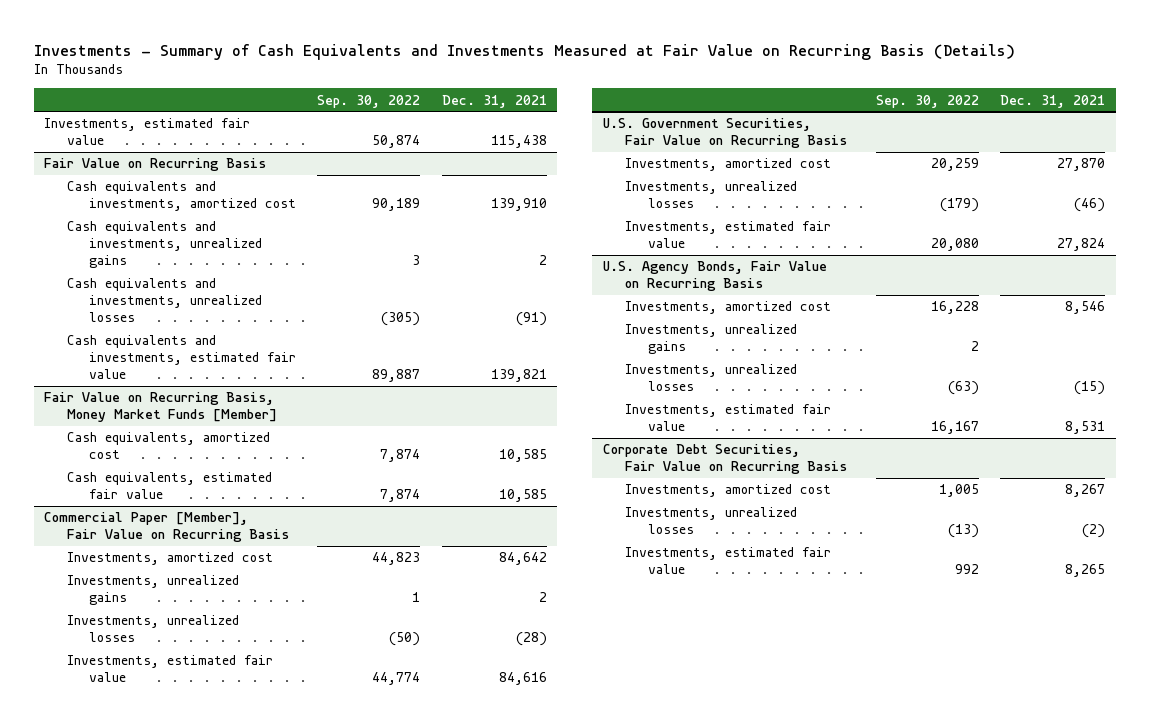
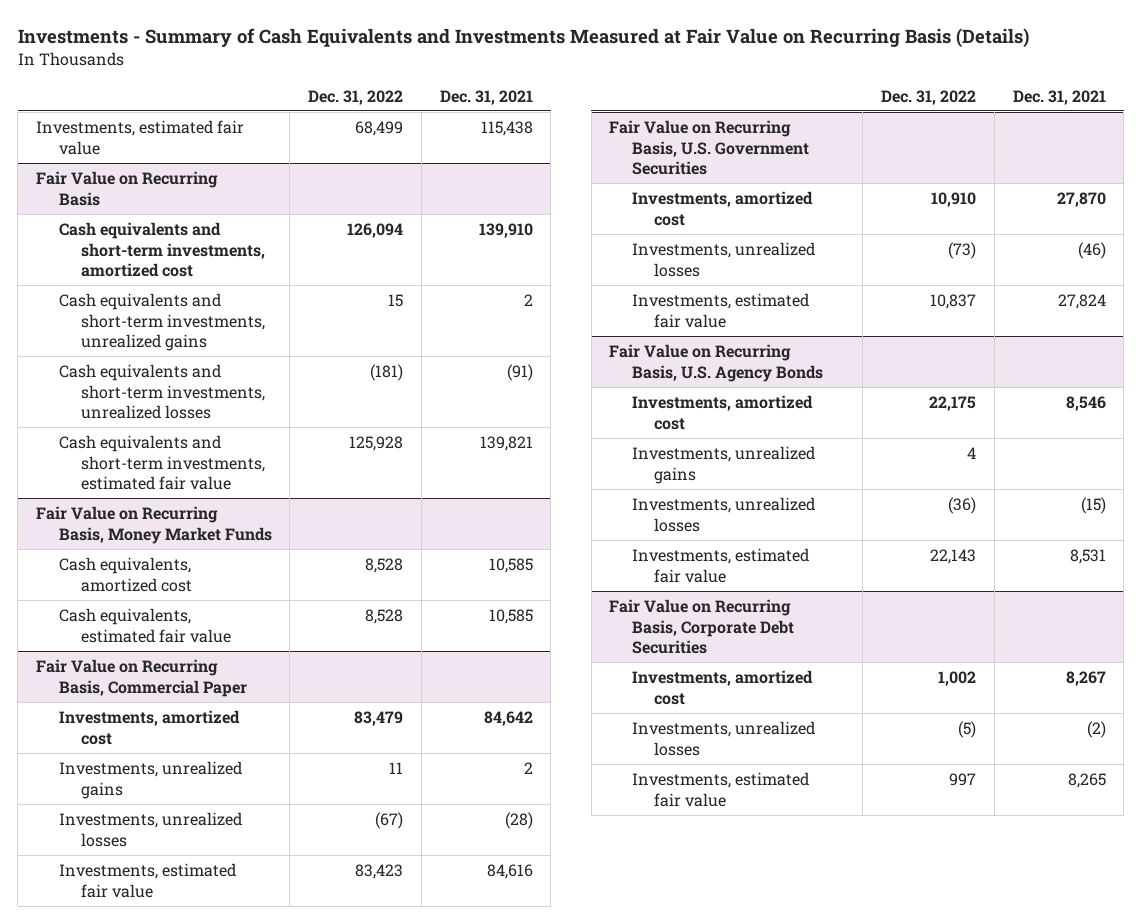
- | Sep. 30, 2022 | Dec. 31, 2021
+ | Dec. 31, 2022 | Dec. 31, 2021
@ Fair Value on Recurring Basis
- Cash equivalents and investments, amortized cost | 90,189 | 139,910
- Cash equivalents and investments, unrealized gains | 3 | 2
- Cash equivalents and investments, unrealized losses | (305) | (91)
- Cash equivalents and investments, estimated fair value | 89,887 | 139,821
- Fair Value on Recurring Basis, Money Market Funds [Member]
@ Fair Value on Recurring Basis
+ Cash equivalents and short-term investments, amortized cost | 126,094 | 139,910
+ Cash equivalents and short-term investments, unrealized gains | 15 | 2
+ Cash equivalents and short-term investments, unrealized losses | (181) | (91)
+ Cash equivalents and short-term investments, estimated fair value | 125,928 | 139,821
+ Fair Value on Recurring Basis, Money Market Funds
- Commercial Paper [Member], Fair Value on Recurring Basis
+ Fair Value on Recurring Basis, Commercial Paper
- U.S. Government Securities, Fair Value on Recurring Basis
+ Fair Value on Recurring Basis, U.S. Government Securities
- U.S. Agency Bonds, Fair Value on Recurring Basis
+ Fair Value on Recurring Basis, U.S. Agency Bonds
- Corporate Debt Securities, Fair Value on Recurring Basis
+ Fair Value on Recurring Basis, Corporate Debt Securities

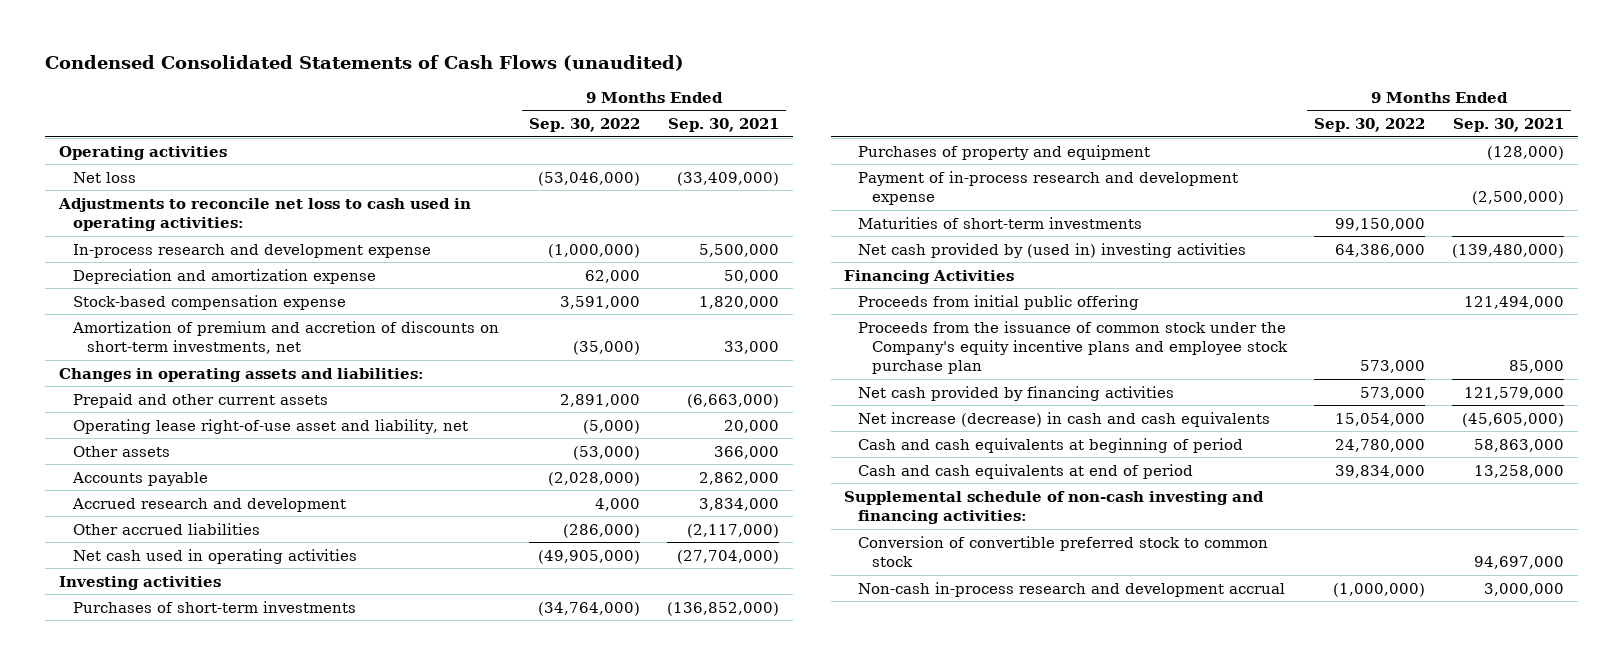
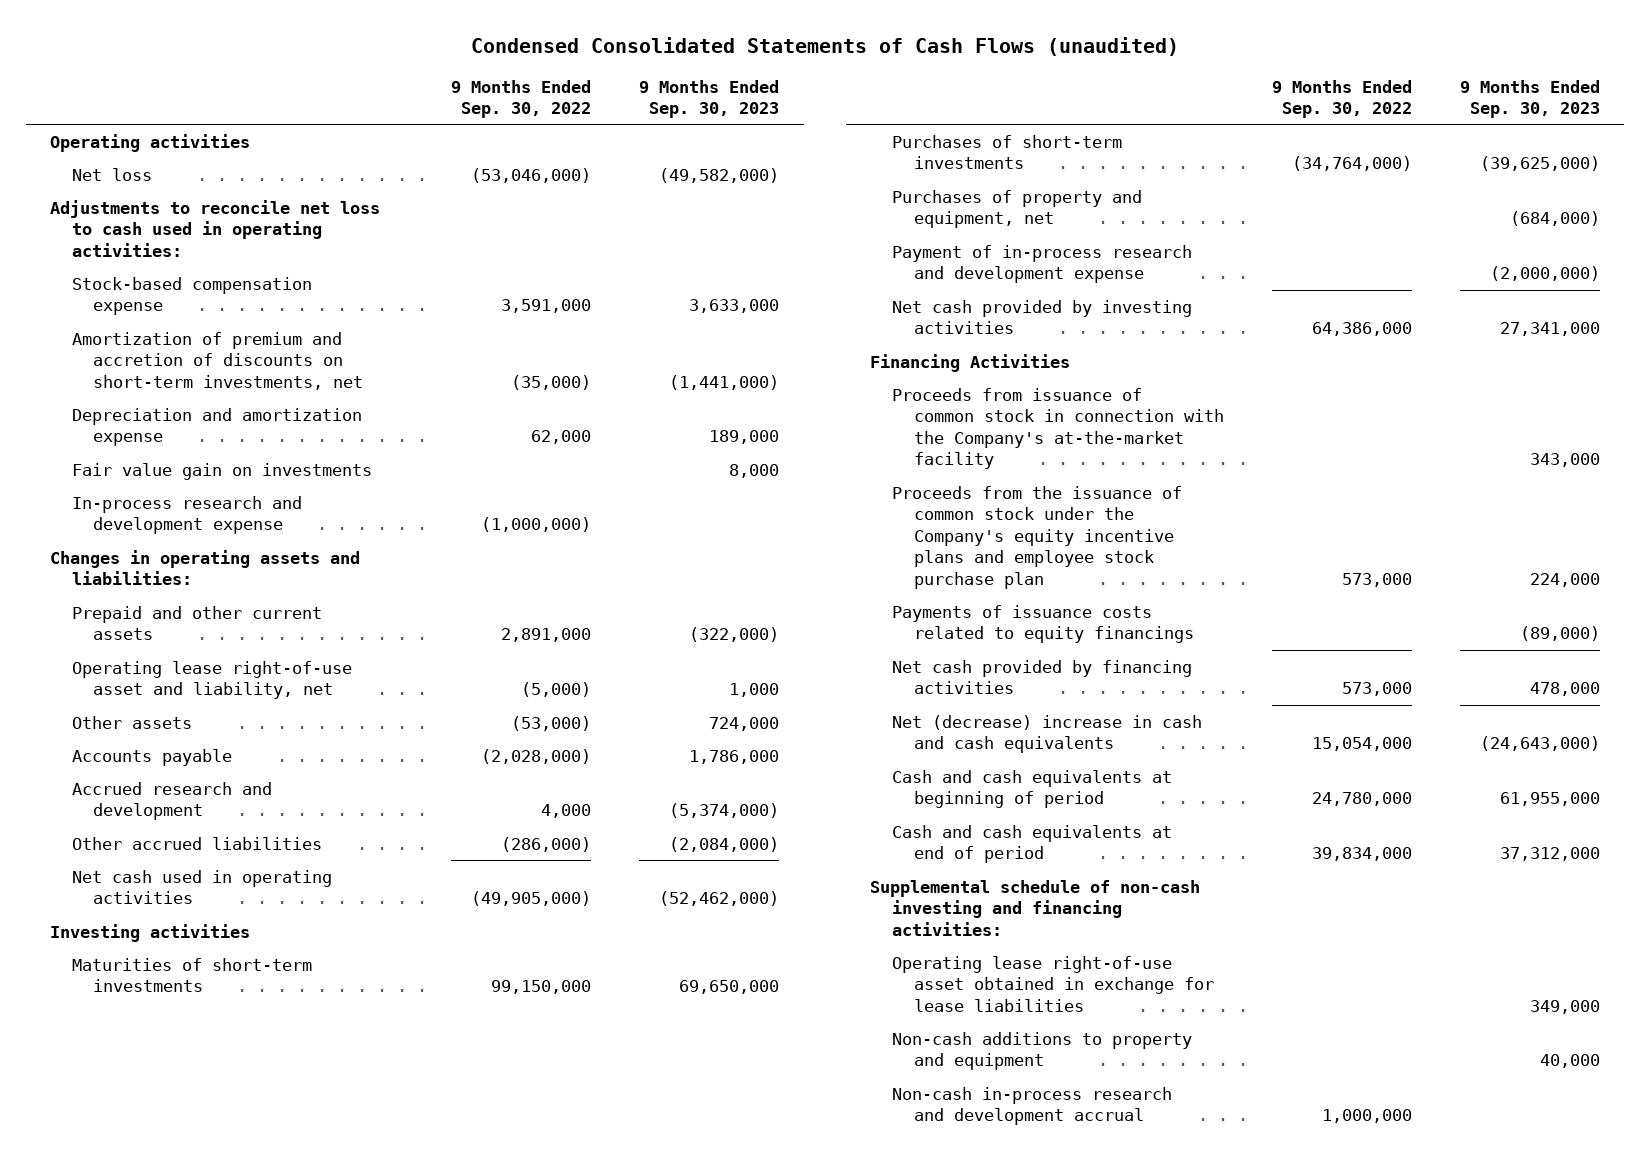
- | 9 Months Ended Sep. 30, 2022 | 9 Months Ended Sep. 30, 2021
+ | 9 Months Ended Sep. 30, 2022 | 9 Months Ended Sep. 30, 2023
moved down: Depreciation and amortization expense | 62,000 | 189,000
+ Fair value gain on investments | | 8,000
moved down: In-process research and development expense | (1,000,000) |
moved up: Maturities of short-term investments | 99,150,000 | 69,650,000
- Purchases of property and equipment | | (128,000)
+ Purchases of property and equipment, net | | (684,000)
- Net cash provided by (used in) investing activities | 64,386,000 | (139,480,000)
+ Net cash provided by investing activities | 64,386,000 | 27,341,000
- Proceeds from initial public offering | | 121,494,000
+ Proceeds from issuance of common stock in connection with the Company's at-the-market facility | | 343,000
+ Payments of issuance costs related to equity financings | | (89,000)
- Net increase (decrease) in cash and cash equivalents | 15,054,000 | (45,605,000)
+ Net (decrease) increase in cash and cash equivalents | 15,054,000 | (24,643,000)
- Conversion of convertible preferred stock to common stock | | 94,697,000
- Non-cash in-process research and development accrual | (1,000,000) | 3,000,000
+ Operating lease right-of-use asset obtained in exchange for lease liabilities | | 349,000
+ Non-cash additions to property and equipment | | 40,000
+ Non-cash in-process research and development accrual | 1,000,000 |

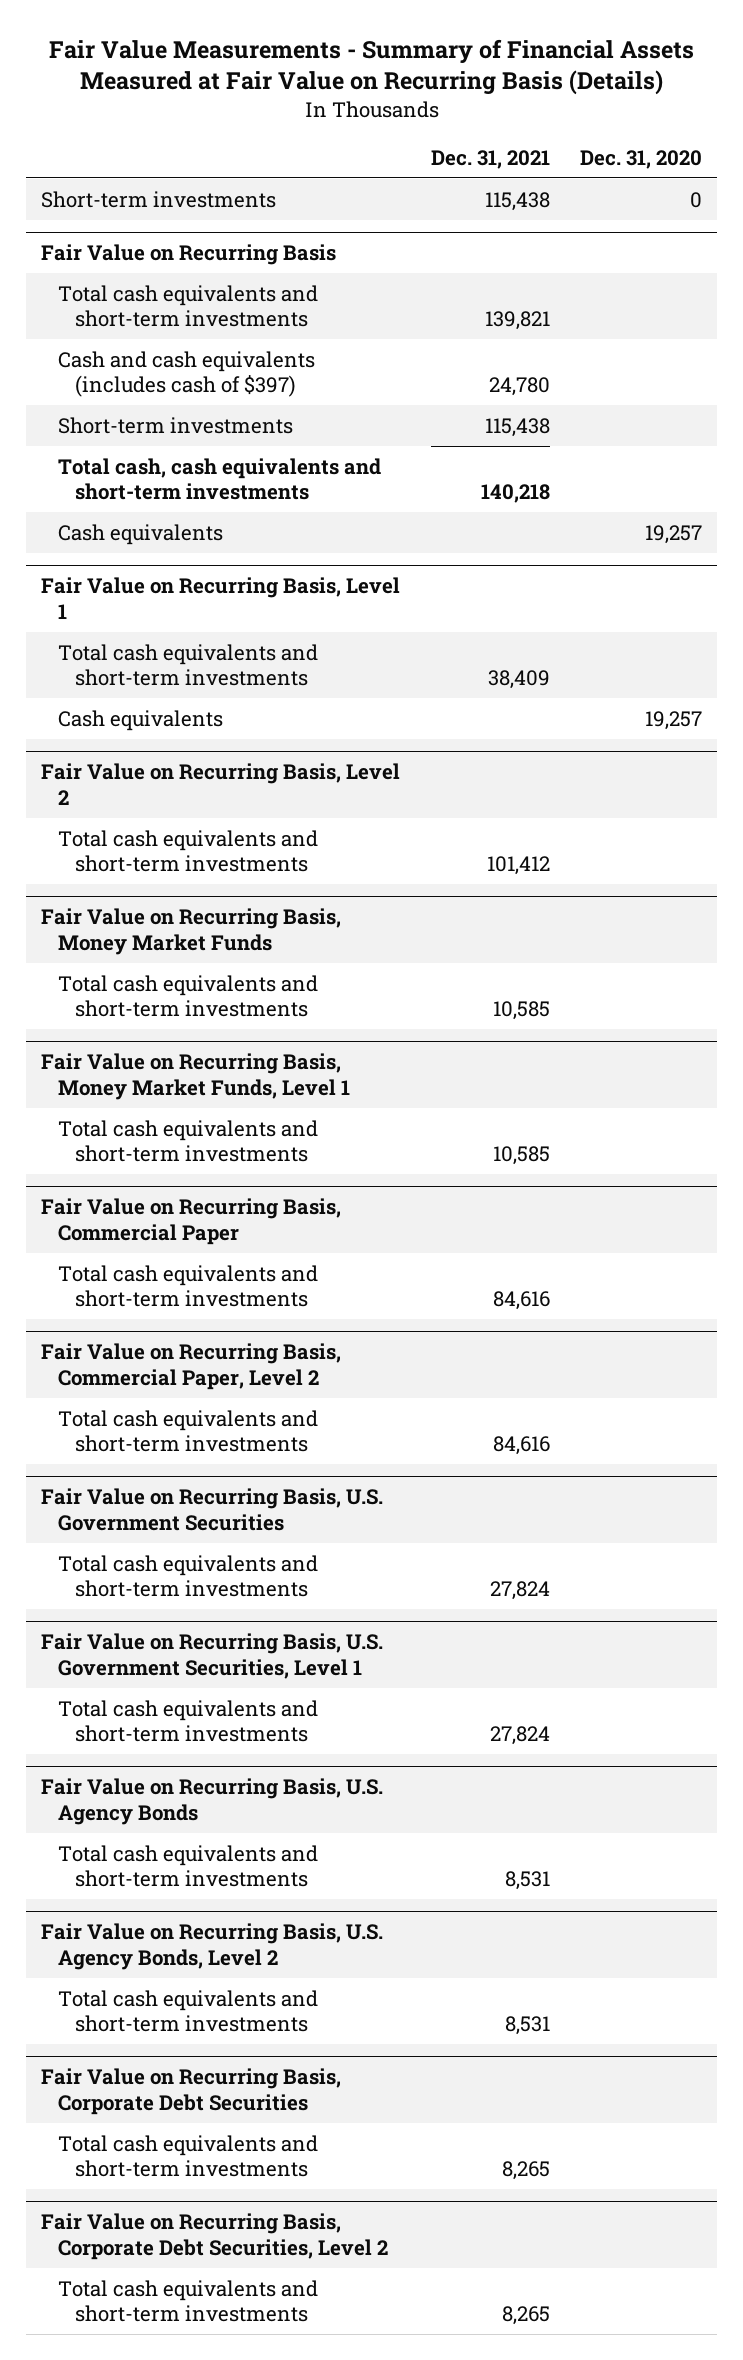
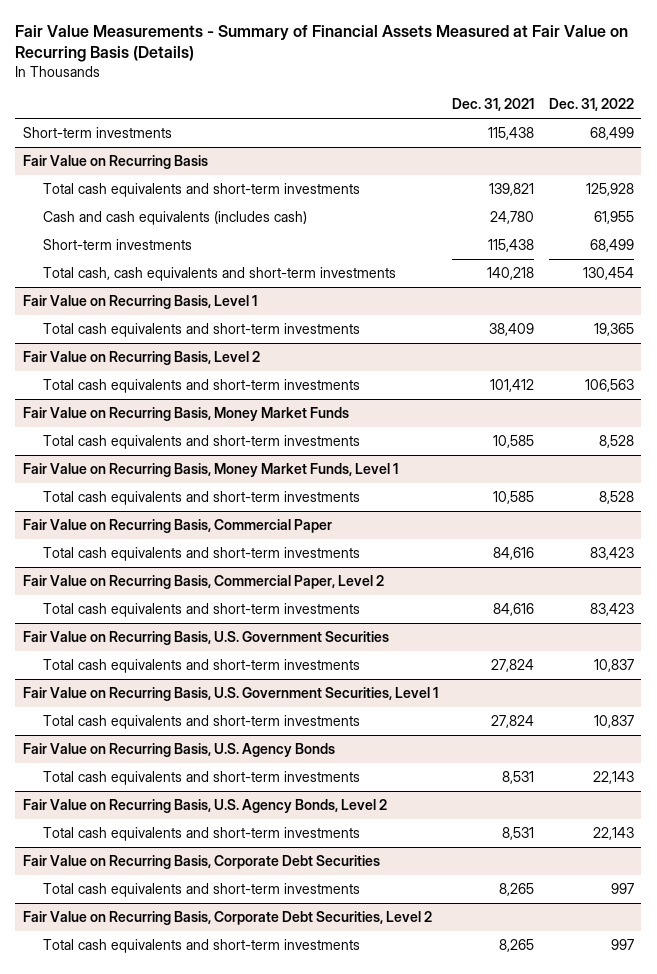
- | Dec. 31, 2021 | Dec. 31, 2020
+ | Dec. 31, 2021 | Dec. 31, 2022
@ Fair Value on Recurring Basis
- Cash and cash equivalents (includes cash of $397) | 24,780 |
+ Cash and cash equivalents (includes cash) | 24,780 | 61,955
- Cash equivalents | | 19,257
@ Fair Value on Recurring Basis, Level 1
- Cash equivalents | | 19,257

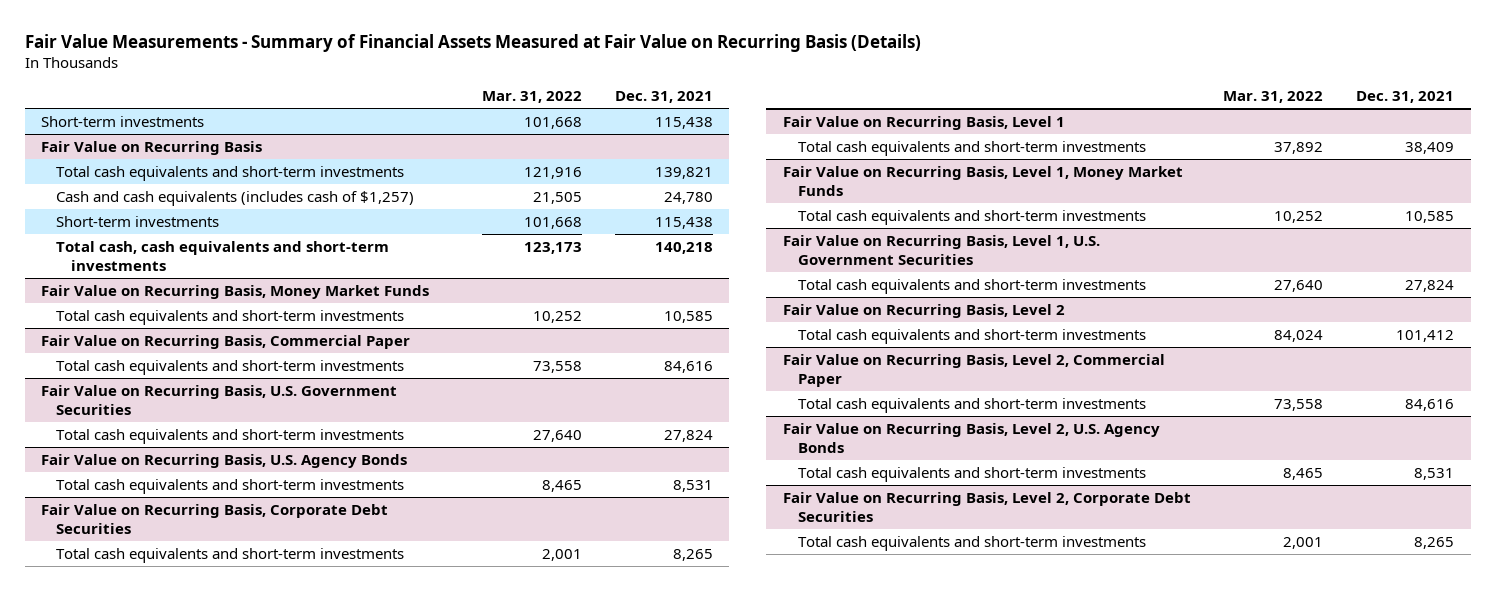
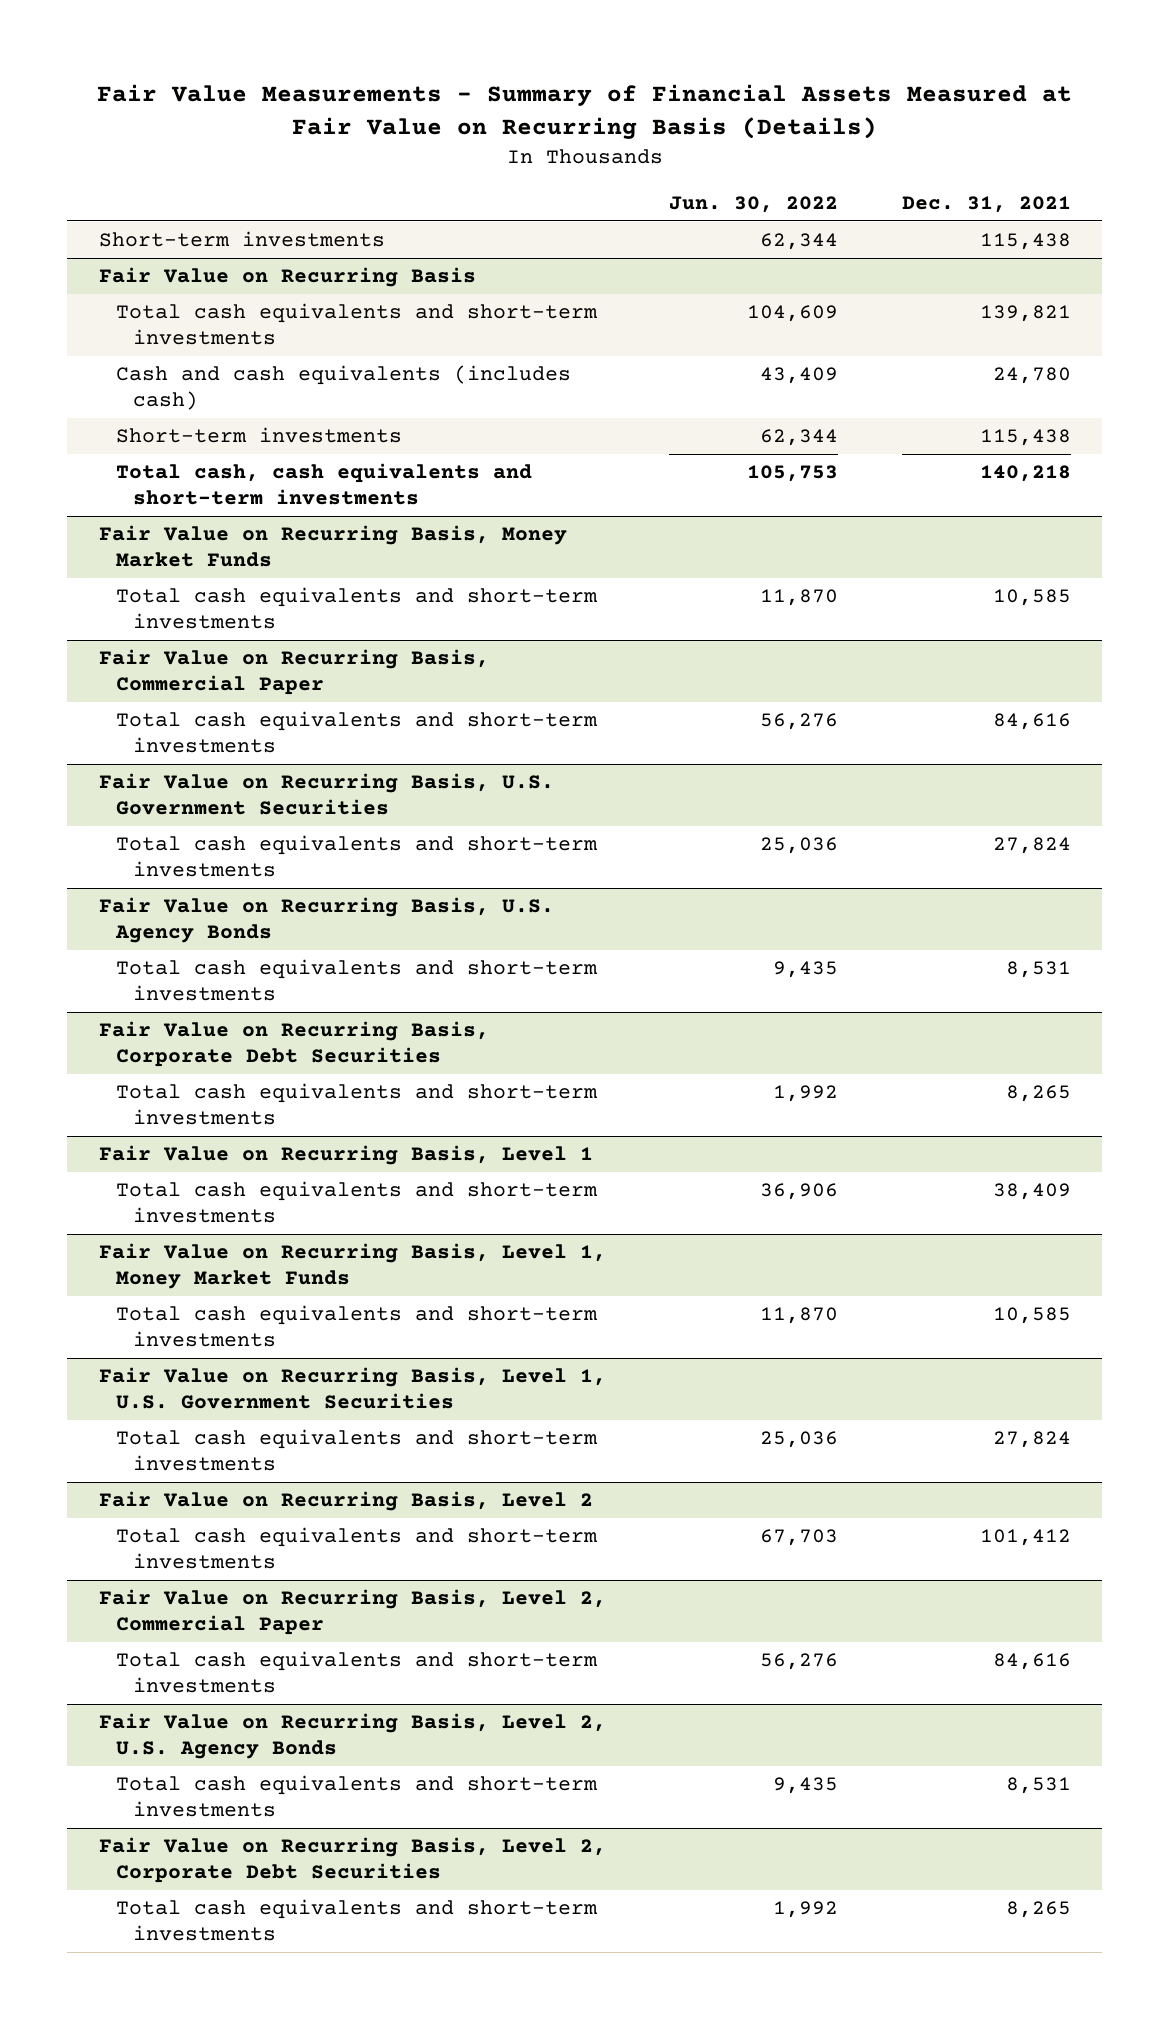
- | Mar. 31, 2022 | Dec. 31, 2021
+ | Jun. 30, 2022 | Dec. 31, 2021
@ Fair Value on Recurring Basis
- Cash and cash equivalents (includes cash of $1,257) | 21,505 | 24,780
+ Cash and cash equivalents (includes cash) | 43,409 | 24,780

